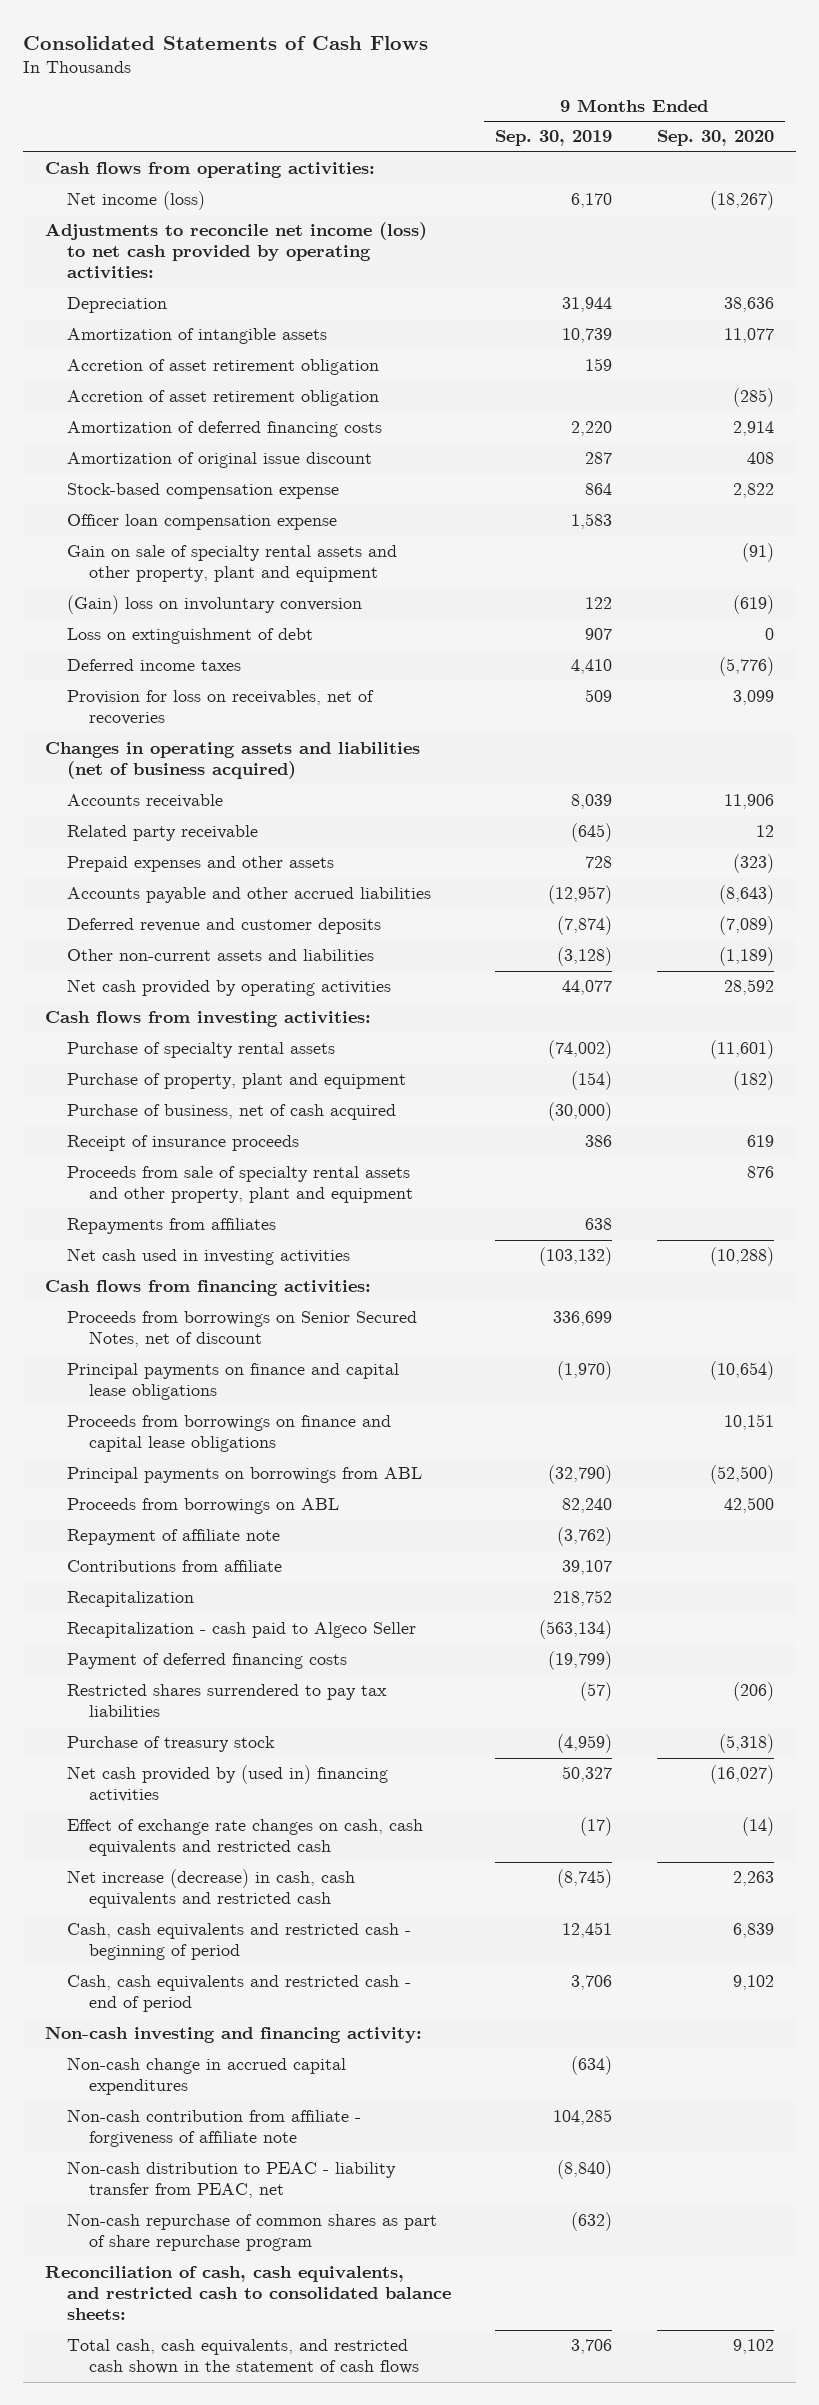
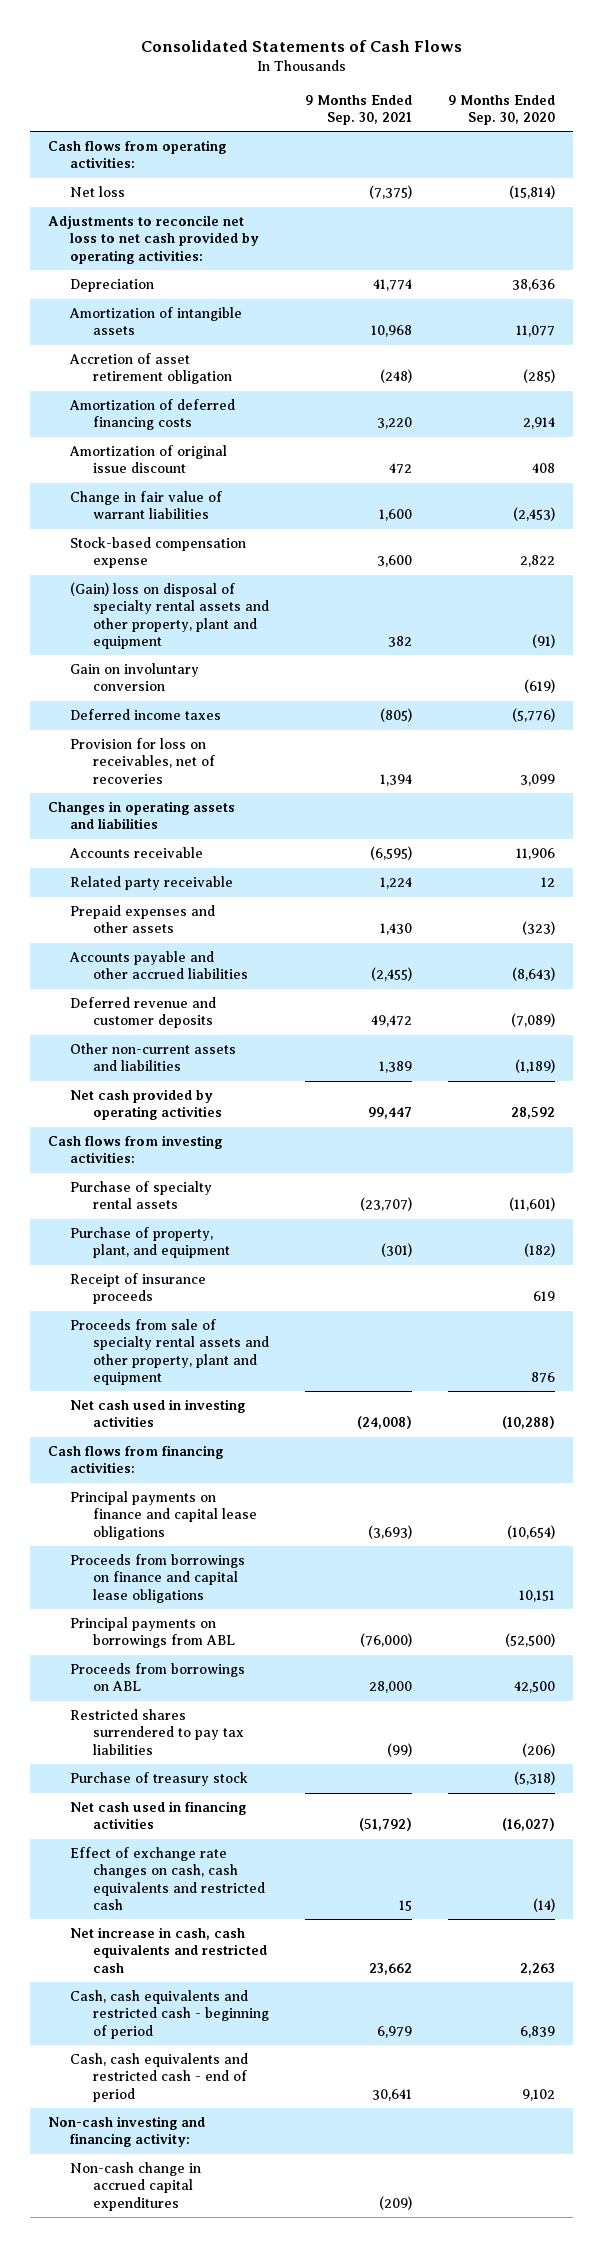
- | 9 Months Ended Sep. 30, 2019 | 9 Months Ended Sep. 30, 2020
+ | 9 Months Ended Sep. 30, 2021 | 9 Months Ended Sep. 30, 2020
- Net income (loss) | 6,170 | (18,267)
- Adjustments to reconcile net income (loss) to net cash provided by operating activities:
+ Net loss | (7,375) | (15,814)
+ Adjustments to reconcile net loss to net cash provided by operating activities:
- Accretion of asset retirement obligation | 159 |
+ Change in fair value of warrant liabilities | 1,600 | (2,453)
- Officer loan compensation expense | 1,583 |
- Gain on sale of specialty rental assets and other property, plant and equipment | | (91)
- (Gain) loss on involuntary conversion | 122 | (619)
- Loss on extinguishment of debt | 907 | 0
+ (Gain) loss on disposal of specialty rental assets and other property, plant and equipment | 382 | (91)
+ Gain on involuntary conversion | | (619)
- Changes in operating assets and liabilities (net of business acquired)
+ Changes in operating assets and liabilities
- Purchase of property, plant and equipment | (154) | (182)
- Purchase of business, net of cash acquired | (30,000) |
+ Purchase of property, plant, and equipment | (301) | (182)
- Repayments from affiliates | 638 |
- Proceeds from borrowings on Senior Secured Notes, net of discount | 336,699 |
- Repayment of affiliate note | (3,762) |
- Contributions from affiliate | 39,107 |
- Recapitalization | 218,752 |
- Recapitalization - cash paid to Algeco Seller | (563,134) |
- Payment of deferred financing costs | (19,799) |
- Net cash provided by (used in) financing activities | 50,327 | (16,027)
+ Net cash used in financing activities | (51,792) | (16,027)
- Net increase (decrease) in cash, cash equivalents and restricted cash | (8,745) | 2,263
+ Net increase in cash, cash equivalents and restricted cash | 23,662 | 2,263
- Non-cash contribution from affiliate - forgiveness of affiliate note | 104,285 |
- Non-cash distribution to PEAC - liability transfer from PEAC, net | (8,840) |
- Non-cash repurchase of common shares as part of share repurchase program | (632) |
- Reconciliation of cash, cash equivalents, and restricted cash to consolidated balance sheets:
- Total cash, cash equivalents, and restricted cash shown in the statement of cash flows | 3,706 | 9,102

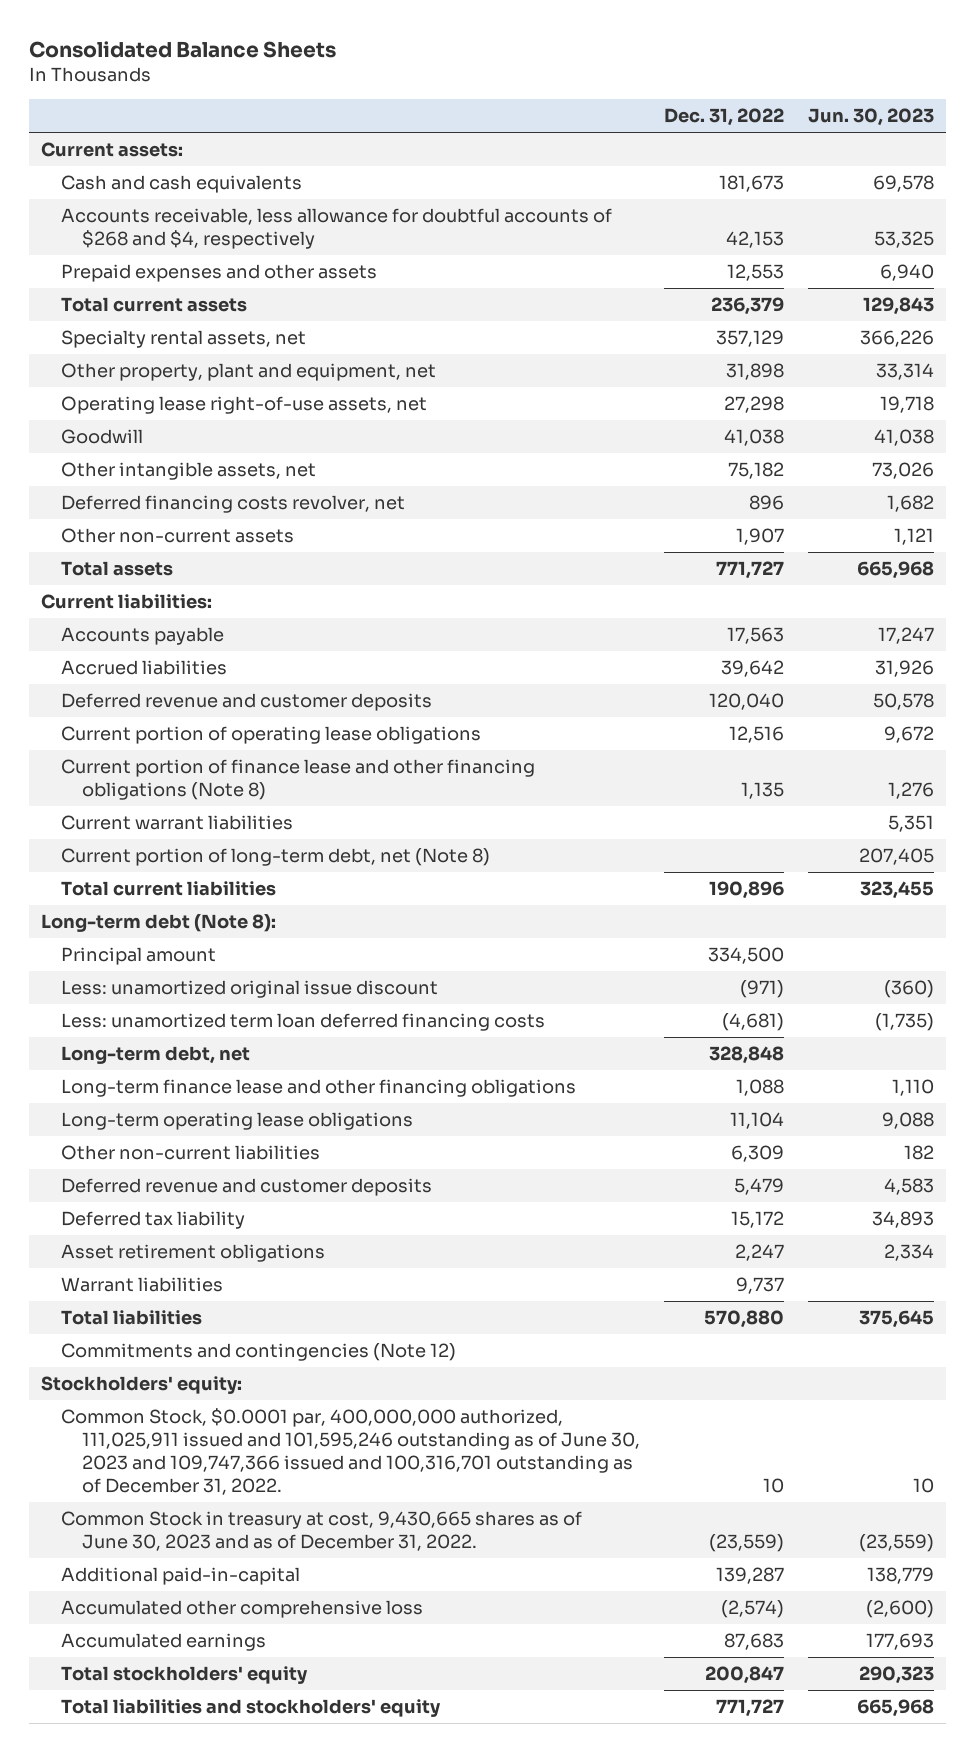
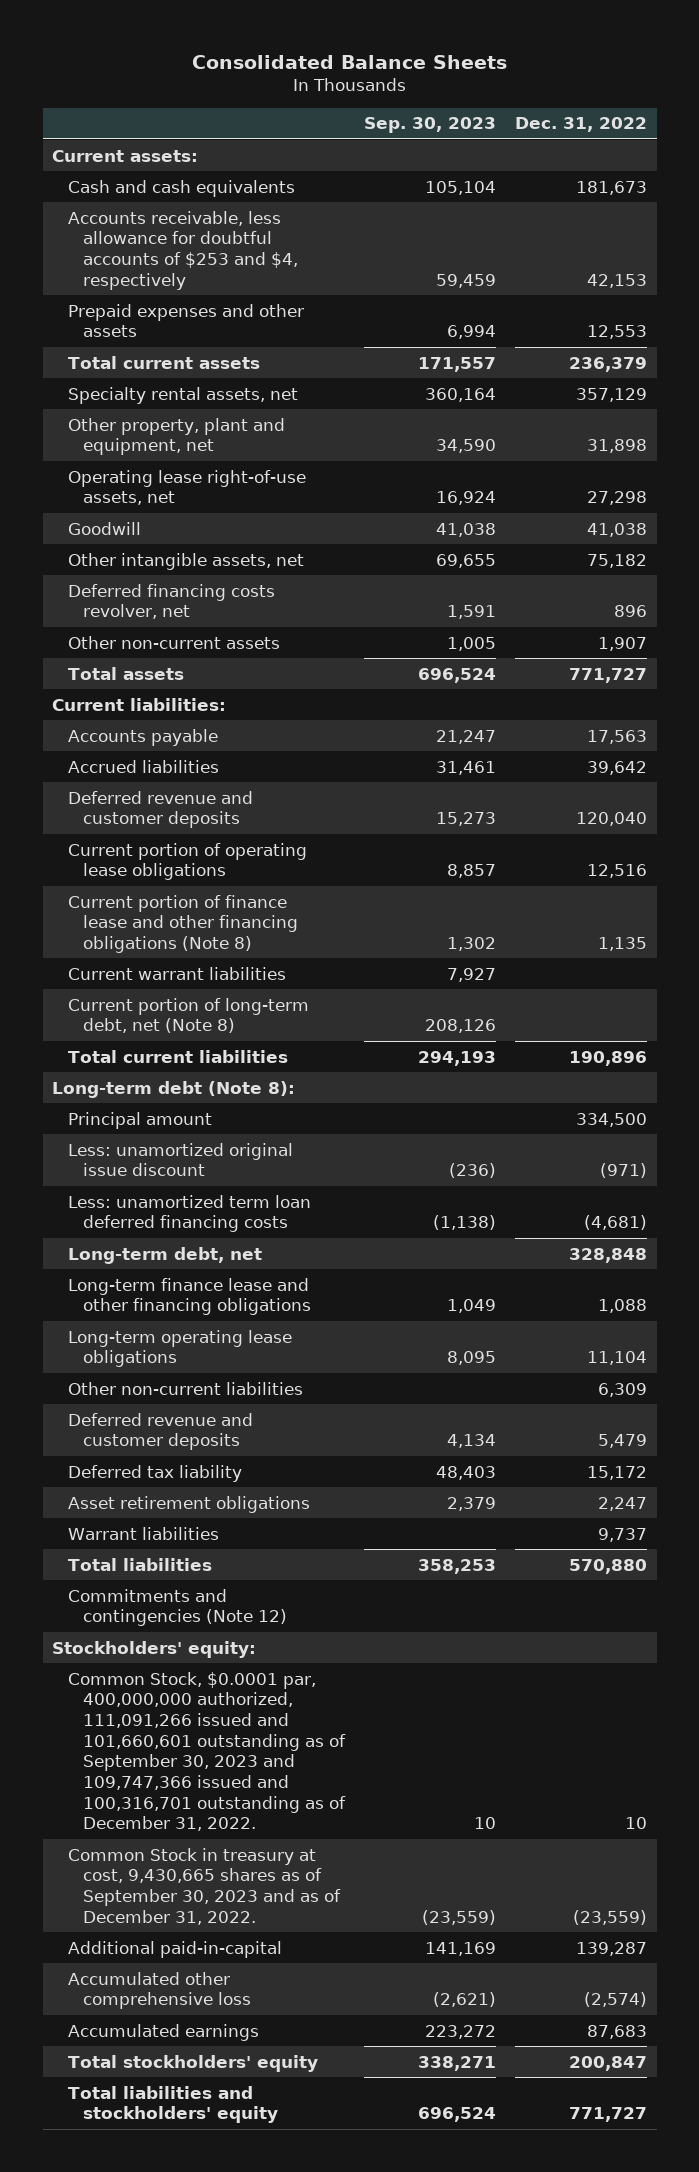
- | Dec. 31, 2022 | Jun. 30, 2023
+ | Sep. 30, 2023 | Dec. 31, 2022
- Accounts receivable, less allowance for doubtful accounts of $268 and $4, respectively | 42,153 | 53,325
+ Accounts receivable, less allowance for doubtful accounts of $253 and $4, respectively | 59,459 | 42,153
- Common Stock, $0.0001 par, 400,000,000 authorized, 111,025,911 issued and 101,595,246 outstanding as of June 30, 2023 and 109,747,366 issued and 100,316,701 outstanding as of December 31, 2022. | 10 | 10
- Common Stock in treasury at cost, 9,430,665 shares as of June 30, 2023 and as of December 31, 2022. | (23,559) | (23,559)
+ Common Stock, $0.0001 par, 400,000,000 authorized, 111,091,266 issued and 101,660,601 outstanding as of September 30, 2023 and 109,747,366 issued and 100,316,701 outstanding as of December 31, 2022. | 10 | 10
+ Common Stock in treasury at cost, 9,430,665 shares as of September 30, 2023 and as of December 31, 2022. | (23,559) | (23,559)

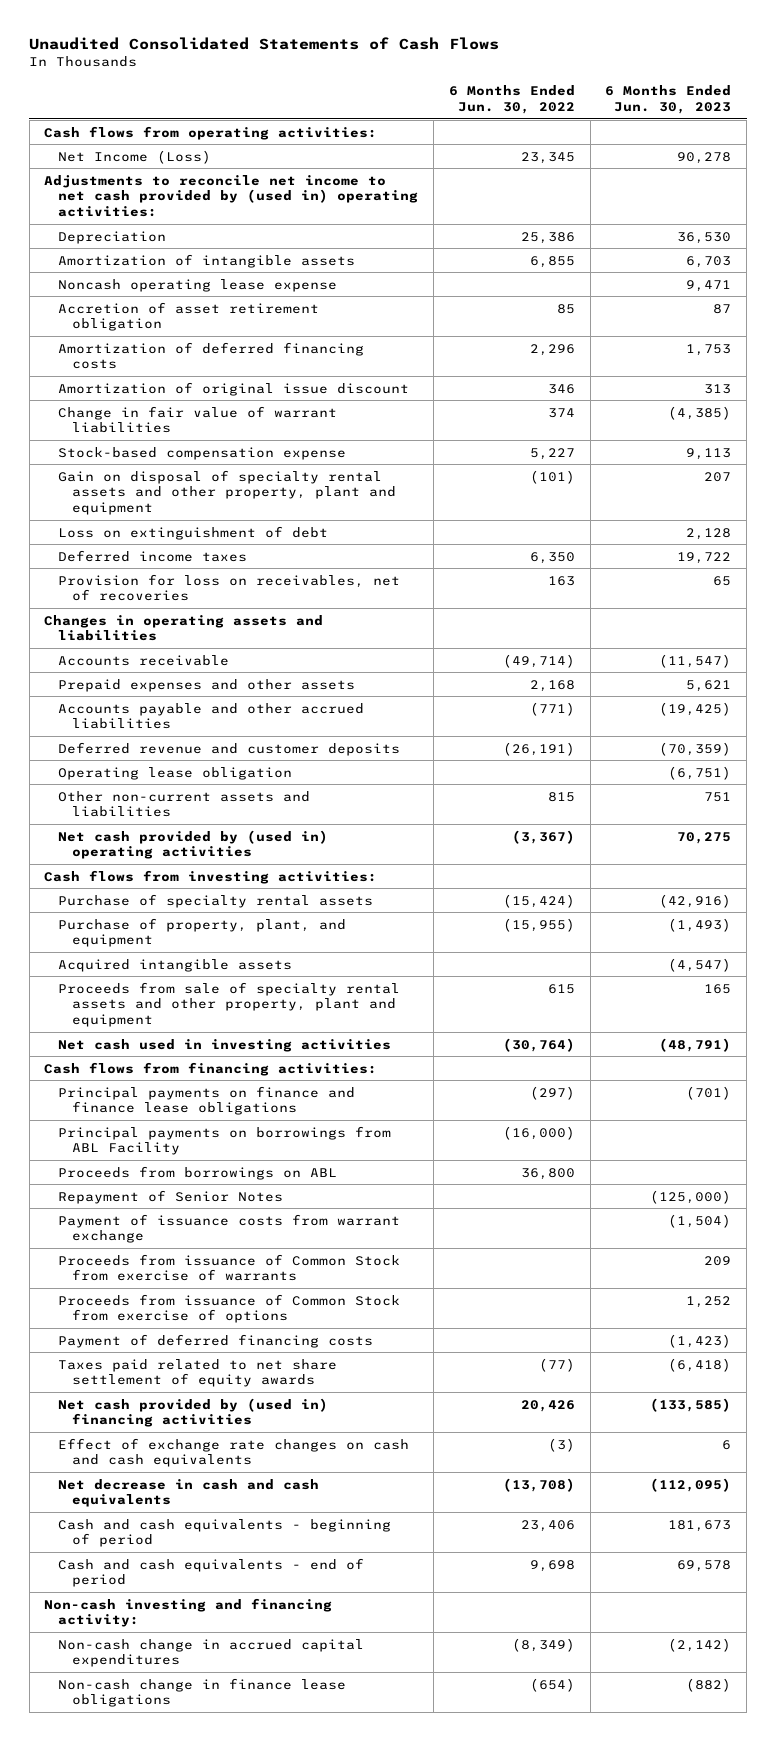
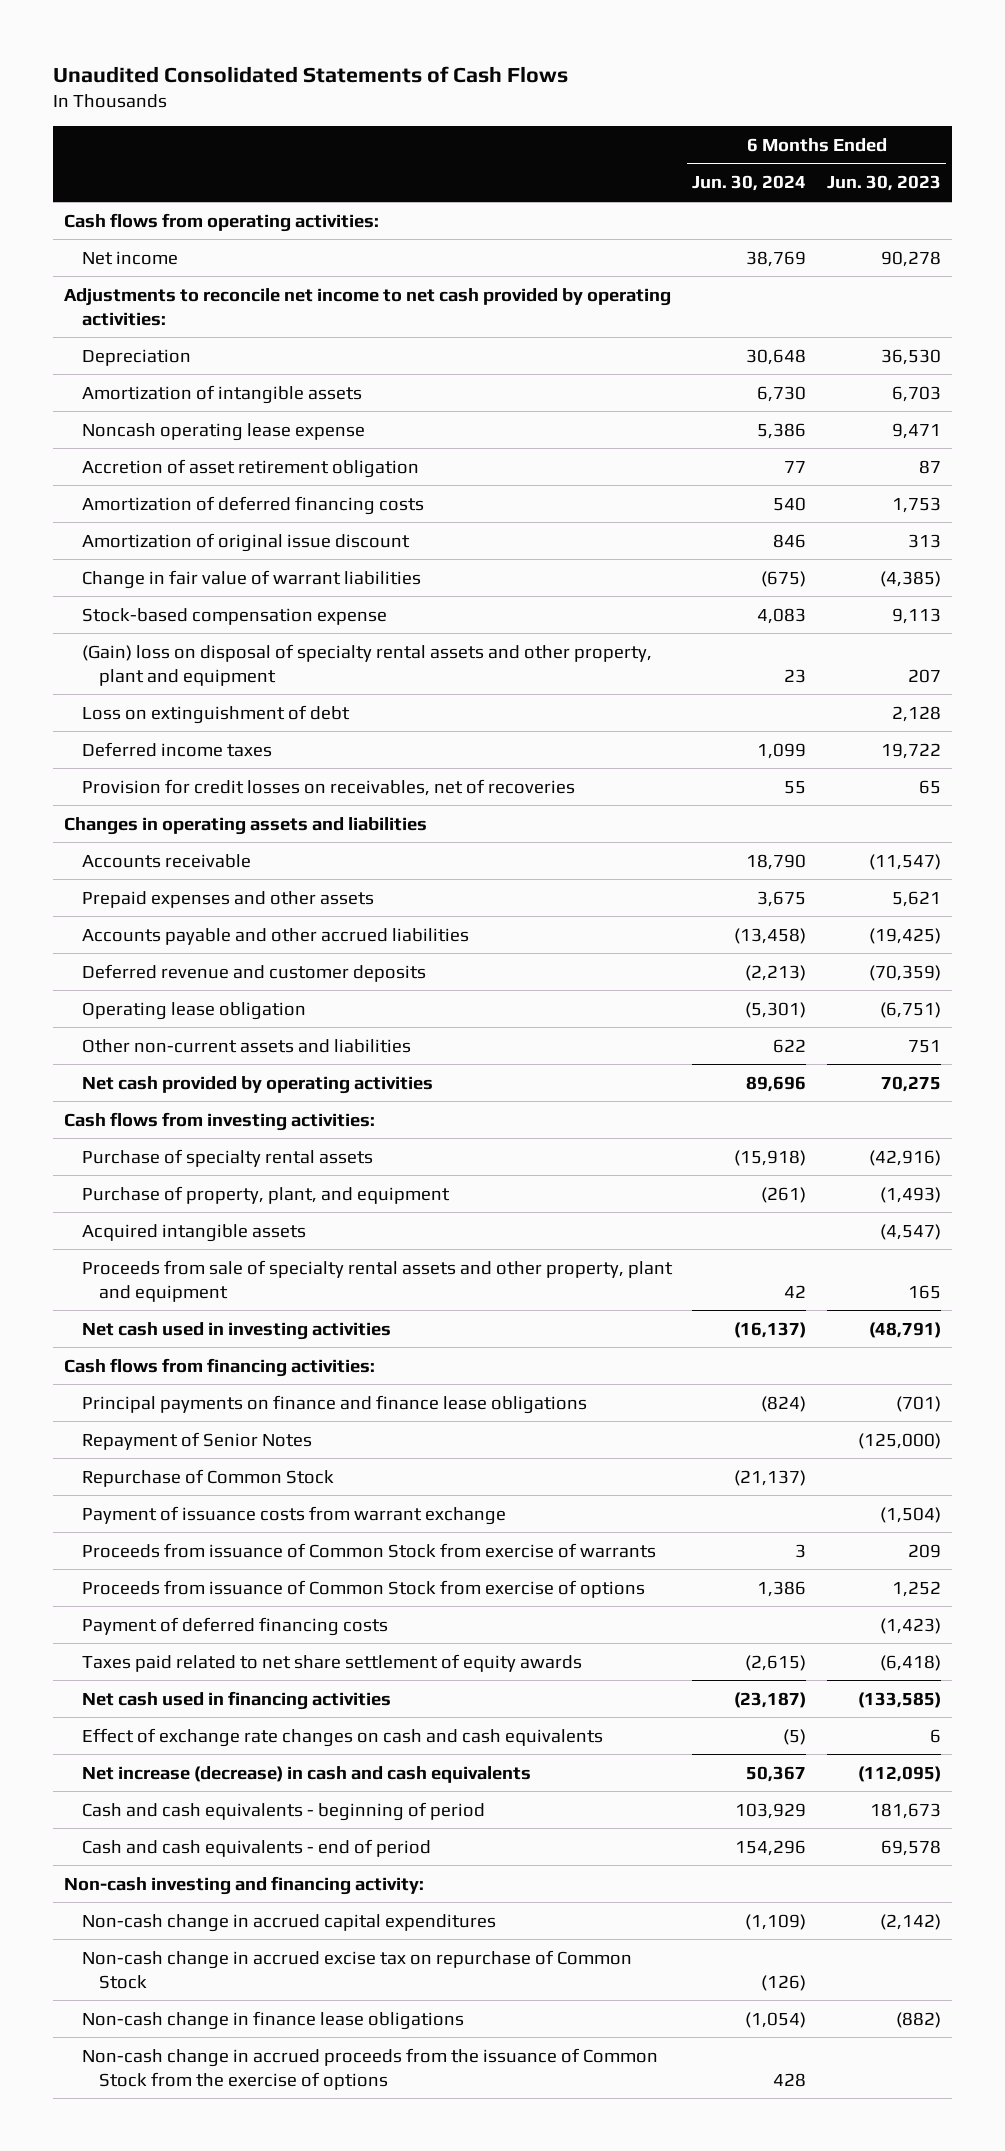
- | 6 Months Ended Jun. 30, 2022 | 6 Months Ended Jun. 30, 2023
+ | 6 Months Ended Jun. 30, 2024 | 6 Months Ended Jun. 30, 2023
- Net Income (Loss) | 23,345 | 90,278
- Adjustments to reconcile net income to net cash provided by (used in) operating activities:
+ Net income | 38,769 | 90,278
+ Adjustments to reconcile net income to net cash provided by operating activities:
- Gain on disposal of specialty rental assets and other property, plant and equipment | (101) | 207
+ (Gain) loss on disposal of specialty rental assets and other property, plant and equipment | 23 | 207
- Provision for loss on receivables, net of recoveries | 163 | 65
+ Provision for credit losses on receivables, net of recoveries | 55 | 65
- Net cash provided by (used in) operating activities | (3,367) | 70,275
+ Net cash provided by operating activities | 89,696 | 70,275
- Principal payments on borrowings from ABL Facility | (16,000) |
- Proceeds from borrowings on ABL | 36,800 |
+ Repurchase of Common Stock | (21,137) |
- Net cash provided by (used in) financing activities | 20,426 | (133,585)
+ Net cash used in financing activities | (23,187) | (133,585)
- Net decrease in cash and cash equivalents | (13,708) | (112,095)
+ Net increase (decrease) in cash and cash equivalents | 50,367 | (112,095)
+ Non-cash change in accrued excise tax on repurchase of Common Stock | (126) |
+ Non-cash change in accrued proceeds from the issuance of Common Stock from the exercise of options | 428 |

